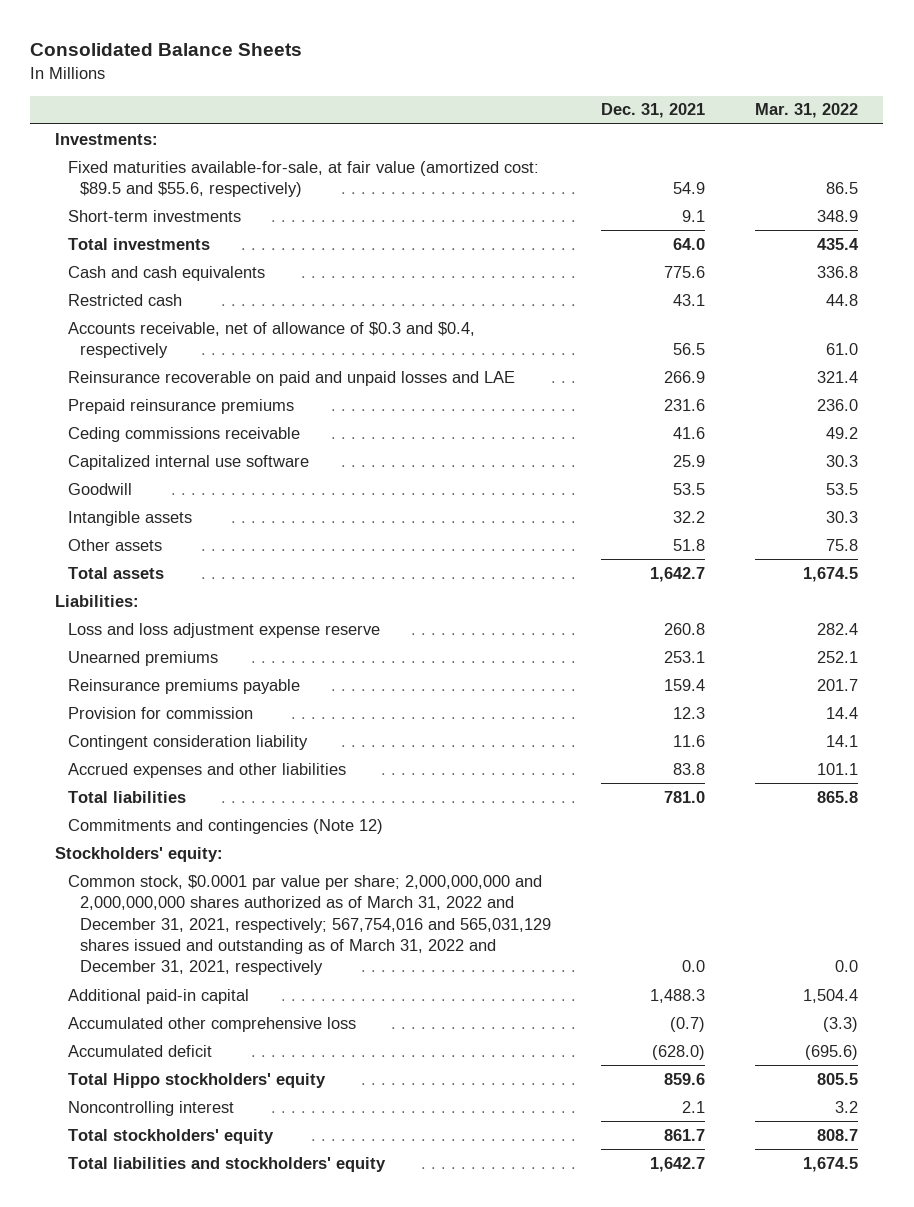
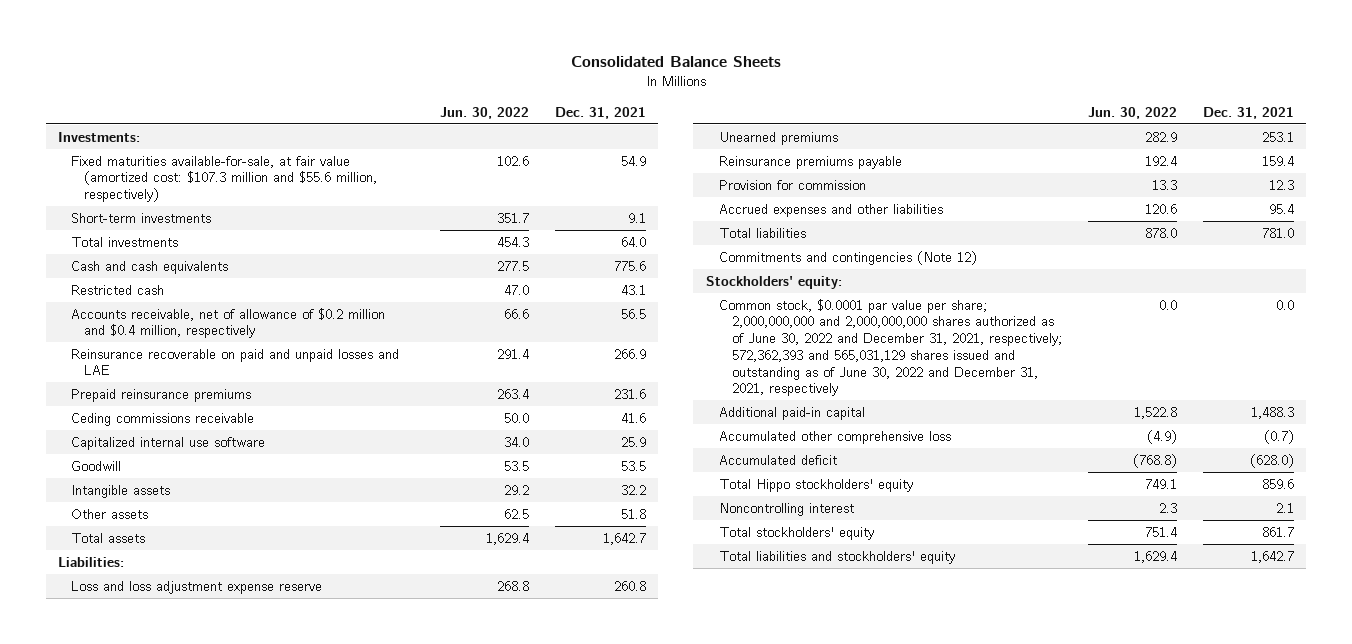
- | Dec. 31, 2021 | Mar. 31, 2022
+ | Jun. 30, 2022 | Dec. 31, 2021
- Fixed maturities available-for-sale, at fair value (amortized cost: $89.5 and $55.6, respectively) | 54.9 | 86.5
+ Fixed maturities available-for-sale, at fair value (amortized cost: $107.3 million and $55.6 million, respectively) | 102.6 | 54.9
- Accounts receivable, net of allowance of $0.3 and $0.4, respectively | 56.5 | 61.0
+ Accounts receivable, net of allowance of $0.2 million and $0.4 million, respectively | 66.6 | 56.5
- Contingent consideration liability | 11.6 | 14.1
- Accrued expenses and other liabilities | 83.8 | 101.1
+ Accrued expenses and other liabilities | 120.6 | 95.4
- Common stock, $0.0001 par value per share; 2,000,000,000 and 2,000,000,000 shares authorized as of March 31, 2022 and December 31, 2021, respectively; 567,754,016 and 565,031,129 shares issued and outstanding as of March 31, 2022 and December 31, 2021, respectively | 0.0 | 0.0
+ Common stock, $0.0001 par value per share; 2,000,000,000 and 2,000,000,000 shares authorized as of June 30, 2022 and December 31, 2021, respectively; 572,362,393 and 565,031,129 shares issued and outstanding as of June 30, 2022 and December 31, 2021, respectively | 0.0 | 0.0

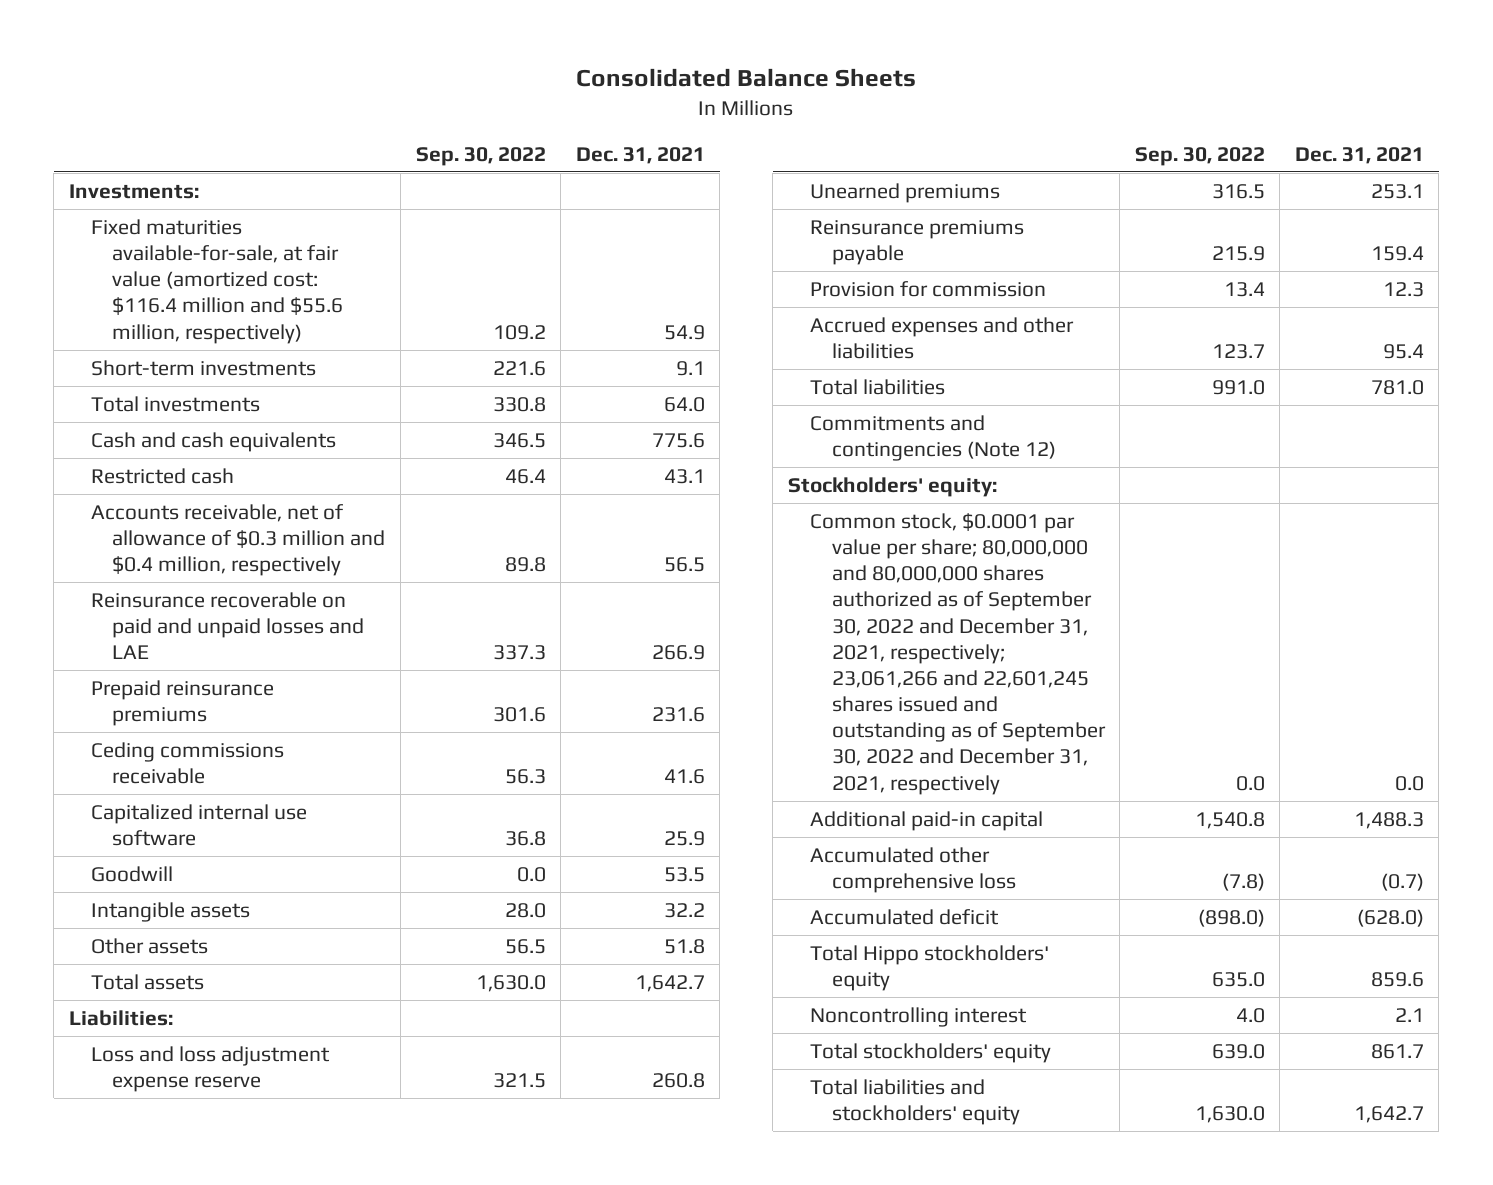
- | Jun. 30, 2022 | Dec. 31, 2021
+ | Sep. 30, 2022 | Dec. 31, 2021
- Fixed maturities available-for-sale, at fair value (amortized cost: $107.3 million and $55.6 million, respectively) | 102.6 | 54.9
+ Fixed maturities available-for-sale, at fair value (amortized cost: $116.4 million and $55.6 million, respectively) | 109.2 | 54.9
- Accounts receivable, net of allowance of $0.2 million and $0.4 million, respectively | 66.6 | 56.5
+ Accounts receivable, net of allowance of $0.3 million and $0.4 million, respectively | 89.8 | 56.5
- Common stock, $0.0001 par value per share; 2,000,000,000 and 2,000,000,000 shares authorized as of June 30, 2022 and December 31, 2021, respectively; 572,362,393 and 565,031,129 shares issued and outstanding as of June 30, 2022 and December 31, 2021, respectively | 0.0 | 0.0
+ Common stock, $0.0001 par value per share; 80,000,000 and 80,000,000 shares authorized as of September 30, 2022 and December 31, 2021, respectively; 23,061,266 and 22,601,245 shares issued and outstanding as of September 30, 2022 and December 31, 2021, respectively | 0.0 | 0.0

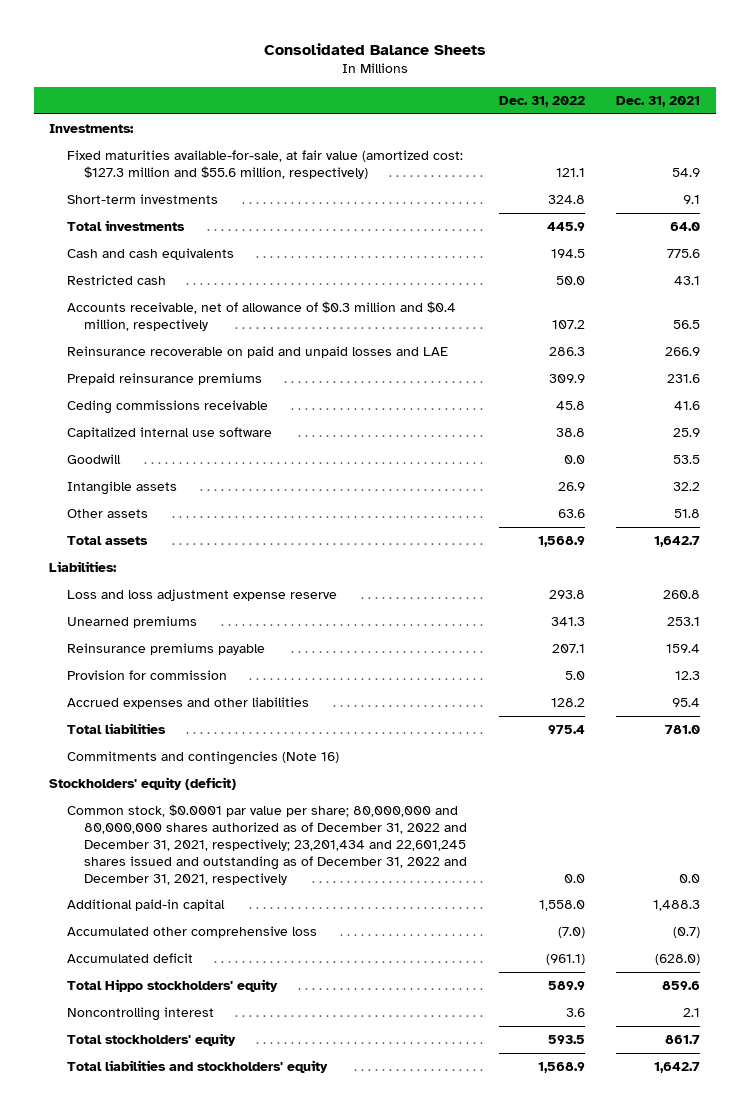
- | Sep. 30, 2022 | Dec. 31, 2021
+ | Dec. 31, 2022 | Dec. 31, 2021
- Fixed maturities available-for-sale, at fair value (amortized cost: $116.4 million and $55.6 million, respectively) | 109.2 | 54.9
+ Fixed maturities available-for-sale, at fair value (amortized cost: $127.3 million and $55.6 million, respectively) | 121.1 | 54.9
- Commitments and contingencies (Note 12)
- Stockholders' equity:
- Common stock, $0.0001 par value per share; 80,000,000 and 80,000,000 shares authorized as of September 30, 2022 and December 31, 2021, respectively; 23,061,266 and 22,601,245 shares issued and outstanding as of September 30, 2022 and December 31, 2021, respectively | 0.0 | 0.0
+ Commitments and contingencies (Note 16)
+ Stockholders' equity (deficit)
+ Common stock, $0.0001 par value per share; 80,000,000 and 80,000,000 shares authorized as of December 31, 2022 and December 31, 2021, respectively; 23,201,434 and 22,601,245 shares issued and outstanding as of December 31, 2022 and December 31, 2021, respectively | 0.0 | 0.0

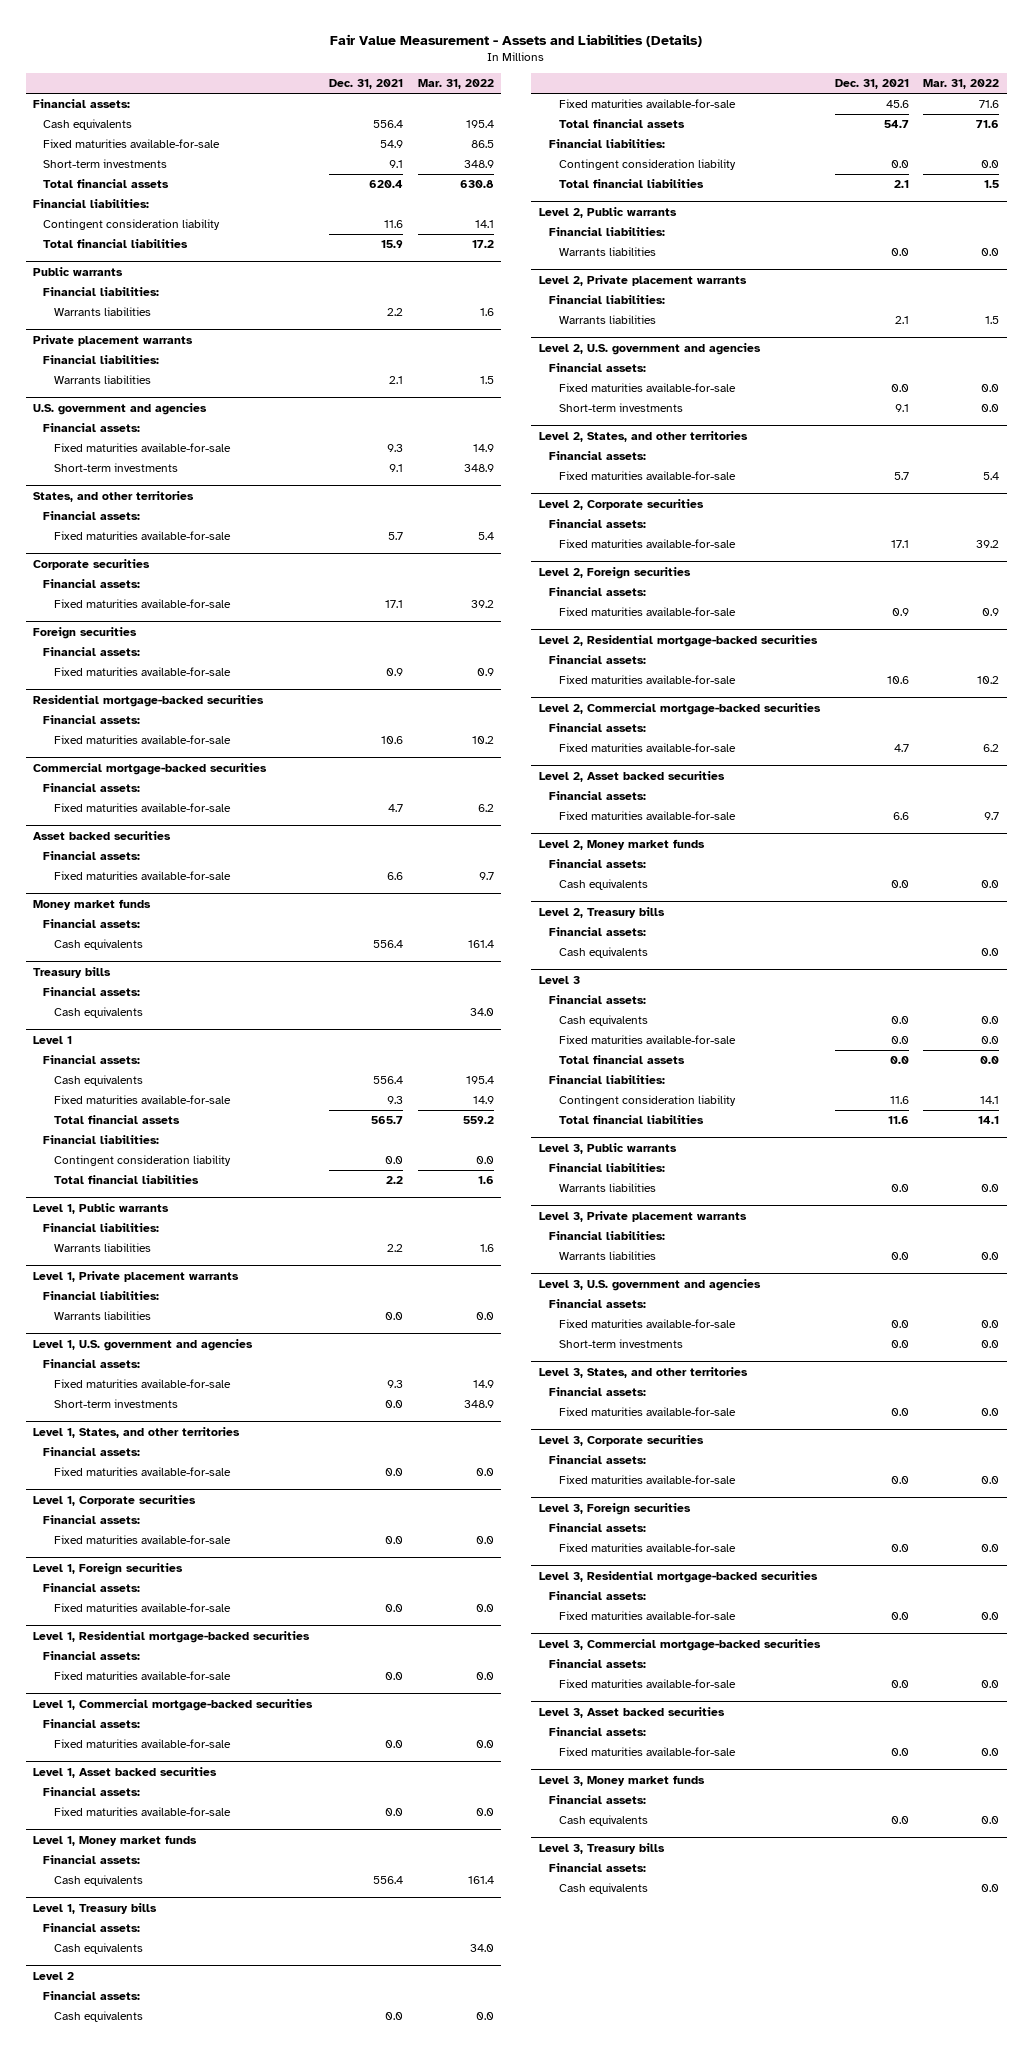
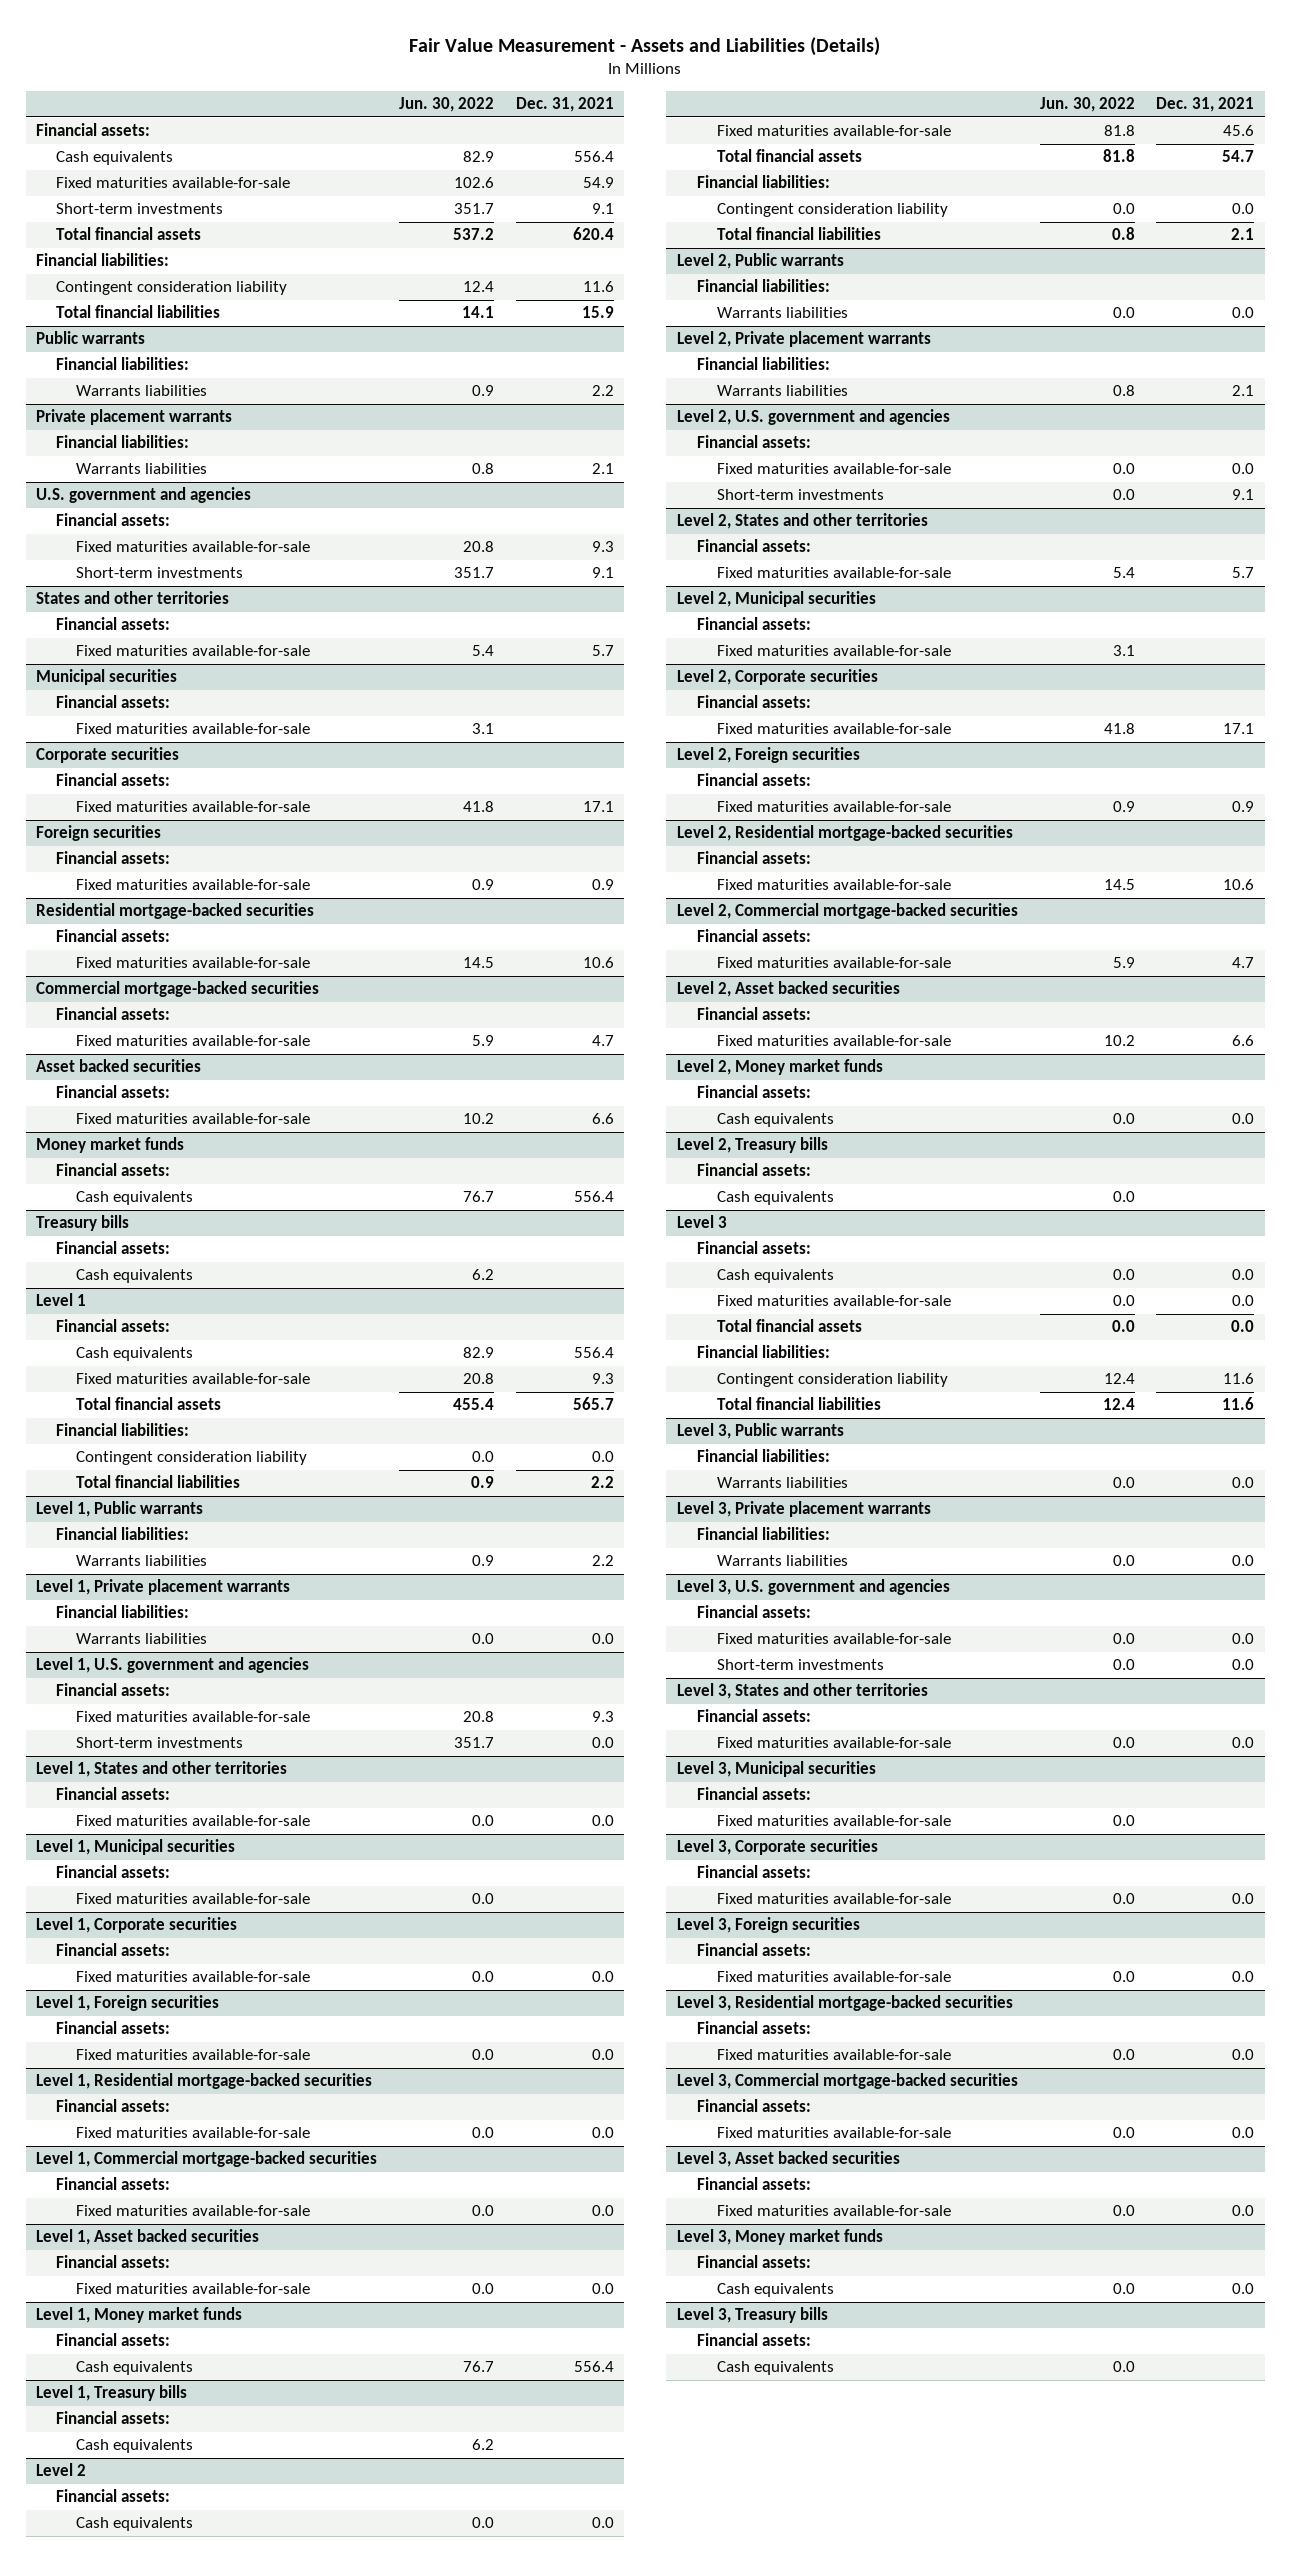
- | Dec. 31, 2021 | Mar. 31, 2022
+ | Jun. 30, 2022 | Dec. 31, 2021
- States, and other territories
+ States and other territories
+ Municipal securities
+ Financial assets:
+ Fixed maturities available-for-sale | 3.1 |
- Level 1, States, and other territories
+ Level 1, States and other territories
+ Level 1, Municipal securities
+ Financial assets:
+ Fixed maturities available-for-sale | 0.0 |
- Level 2, States, and other territories
+ Level 2, States and other territories
+ Level 2, Municipal securities
+ Financial assets:
+ Fixed maturities available-for-sale | 3.1 |
- Level 3, States, and other territories
+ Level 3, States and other territories
+ Level 3, Municipal securities
+ Financial assets:
+ Fixed maturities available-for-sale | 0.0 |

